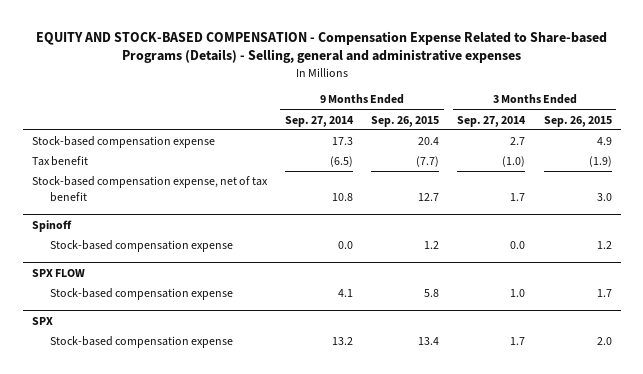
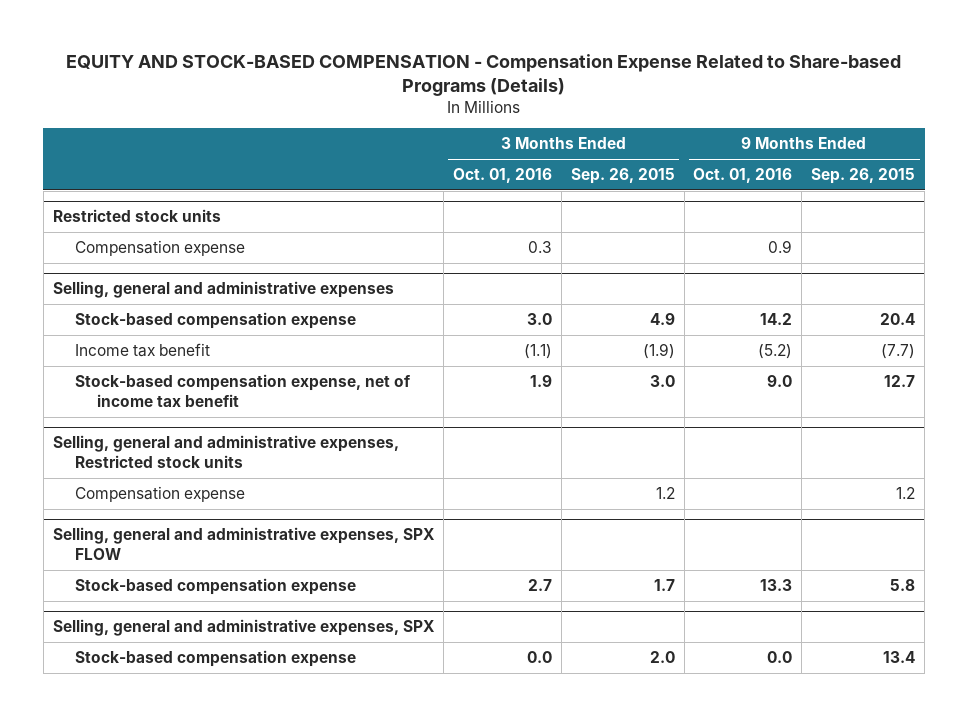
- EQUITY AND STOCK-BASED COMPENSATION - Compensation Expense Related to Share-based Programs (Details) - Selling, general and administrative expenses
+ EQUITY AND STOCK-BASED COMPENSATION - Compensation Expense Related to Share-based Programs (Details)
- | 9 Months Ended Sep. 27, 2014 | 9 Months Ended Sep. 26, 2015 | 3 Months Ended Sep. 27, 2014 | 3 Months Ended Sep. 26, 2015
+ | 3 Months Ended Oct. 01, 2016 | 3 Months Ended Sep. 26, 2015 | 9 Months Ended Oct. 01, 2016 | 9 Months Ended Sep. 26, 2015
+ Restricted stock units
+ Compensation expense | 0.3 | | 0.9 |
+ Selling, general and administrative expenses
- Tax benefit | (6.5) | (7.7) | (1.0) | (1.9)
- Stock-based compensation expense, net of tax benefit | 10.8 | 12.7 | 1.7 | 3.0
- Spinoff
- Stock-based compensation expense | 0.0 | 1.2 | 0.0 | 1.2
- SPX FLOW
+ Income tax benefit | (1.1) | (1.9) | (5.2) | (7.7)
+ Stock-based compensation expense, net of income tax benefit | 1.9 | 3.0 | 9.0 | 12.7
+ Selling, general and administrative expenses, Restricted stock units
+ Compensation expense | | 1.2 | | 1.2
+ Selling, general and administrative expenses, SPX FLOW
- SPX
+ Selling, general and administrative expenses, SPX

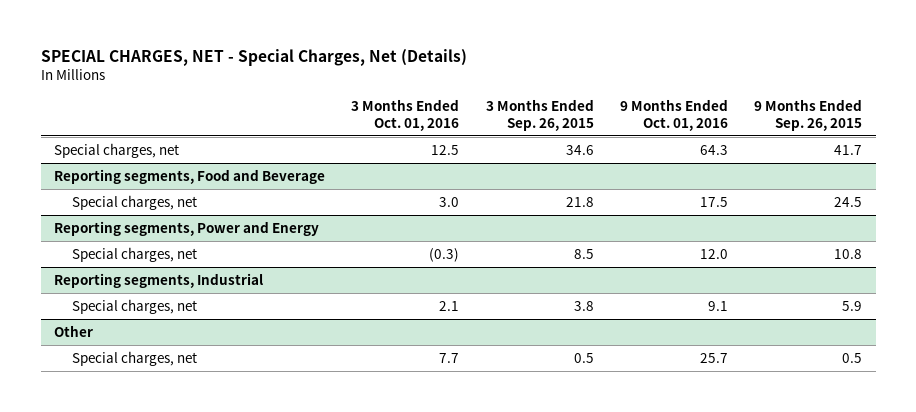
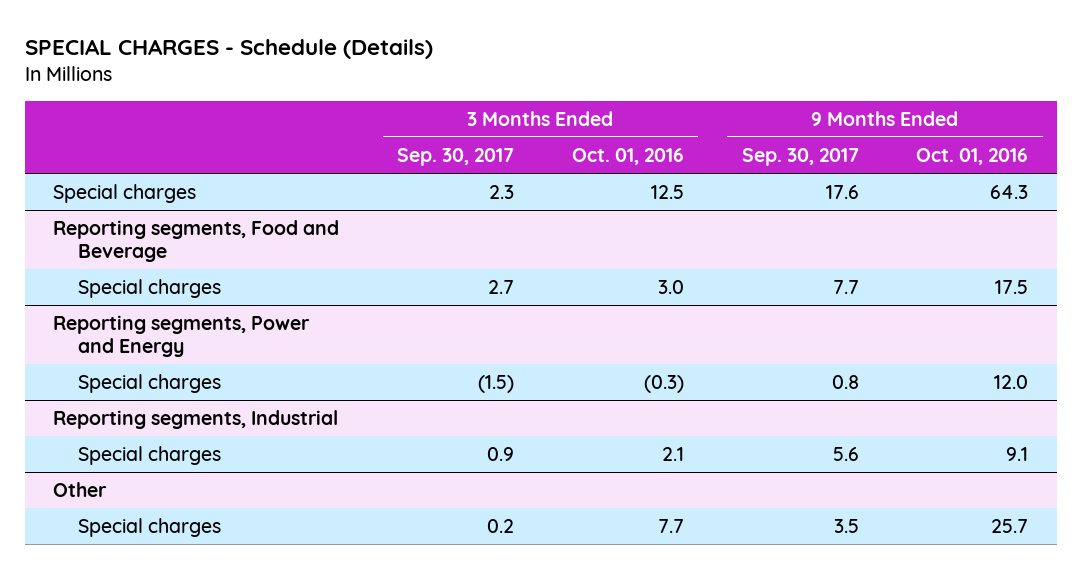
- SPECIAL CHARGES, NET - Special Charges, Net (Details)
+ SPECIAL CHARGES - Schedule (Details)
- | 3 Months Ended Oct. 01, 2016 | 3 Months Ended Sep. 26, 2015 | 9 Months Ended Oct. 01, 2016 | 9 Months Ended Sep. 26, 2015
+ | 3 Months Ended Sep. 30, 2017 | 3 Months Ended Oct. 01, 2016 | 9 Months Ended Sep. 30, 2017 | 9 Months Ended Oct. 01, 2016
- Special charges, net | 12.5 | 34.6 | 64.3 | 41.7
+ Special charges | 2.3 | 12.5 | 17.6 | 64.3
@ Reporting segments, Food and Beverage
- Special charges, net | 3.0 | 21.8 | 17.5 | 24.5
+ Special charges | 2.7 | 3.0 | 7.7 | 17.5
@ Reporting segments, Power and Energy
- Special charges, net | (0.3) | 8.5 | 12.0 | 10.8
+ Special charges | (1.5) | (0.3) | 0.8 | 12.0
@ Reporting segments, Industrial
- Special charges, net | 2.1 | 3.8 | 9.1 | 5.9
+ Special charges | 0.9 | 2.1 | 5.6 | 9.1
@ Other
- Special charges, net | 7.7 | 0.5 | 25.7 | 0.5
+ Special charges | 0.2 | 7.7 | 3.5 | 25.7

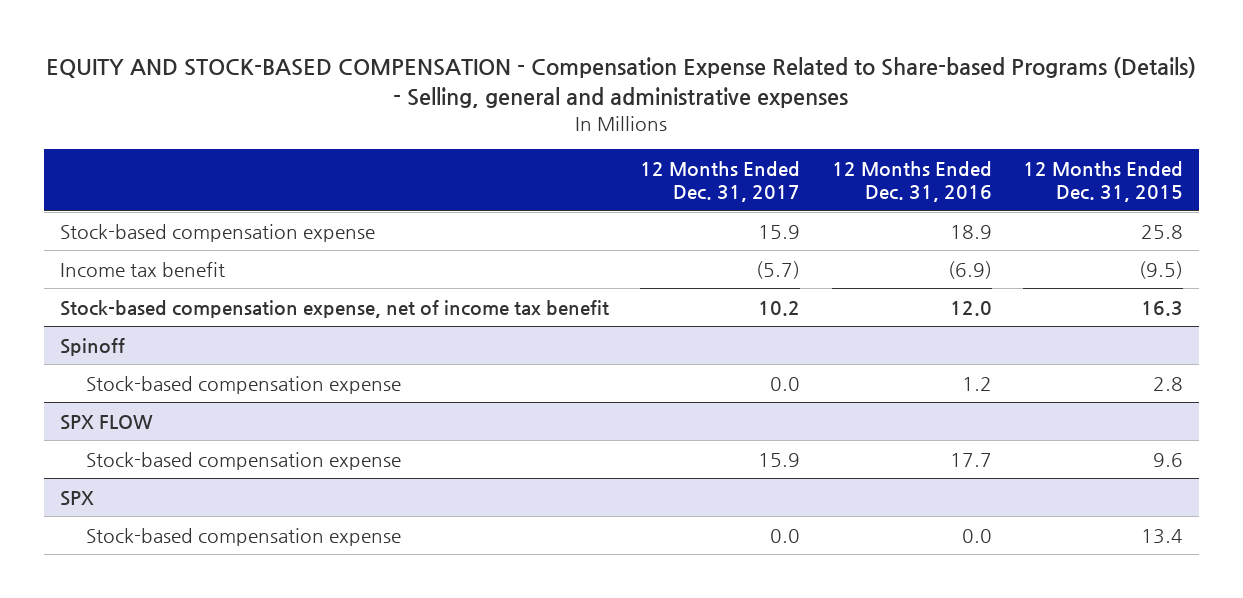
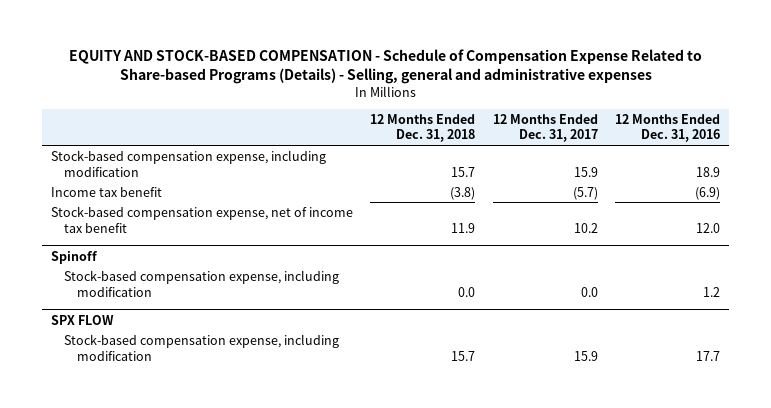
- EQUITY AND STOCK-BASED COMPENSATION - Compensation Expense Related to Share-based Programs (Details) - Selling, general and administrative expenses
+ EQUITY AND STOCK-BASED COMPENSATION - Schedule of Compensation Expense Related to Share-based Programs (Details) - Selling, general and administrative expenses
- | 12 Months Ended Dec. 31, 2017 | 12 Months Ended Dec. 31, 2016 | 12 Months Ended Dec. 31, 2015
+ | 12 Months Ended Dec. 31, 2018 | 12 Months Ended Dec. 31, 2017 | 12 Months Ended Dec. 31, 2016
- Stock-based compensation expense | 15.9 | 18.9 | 25.8
+ Stock-based compensation expense, including modification | 15.7 | 15.9 | 18.9
@ Spinoff
- Stock-based compensation expense | 0.0 | 1.2 | 2.8
+ Stock-based compensation expense, including modification | 0.0 | 0.0 | 1.2
@ SPX FLOW
- Stock-based compensation expense | 15.9 | 17.7 | 9.6
- SPX
- Stock-based compensation expense | 0.0 | 0.0 | 13.4
@ SPX FLOW
+ Stock-based compensation expense, including modification | 15.7 | 15.9 | 17.7

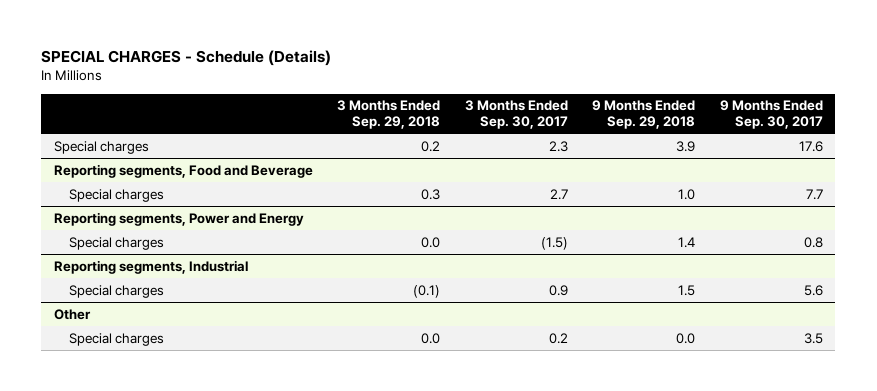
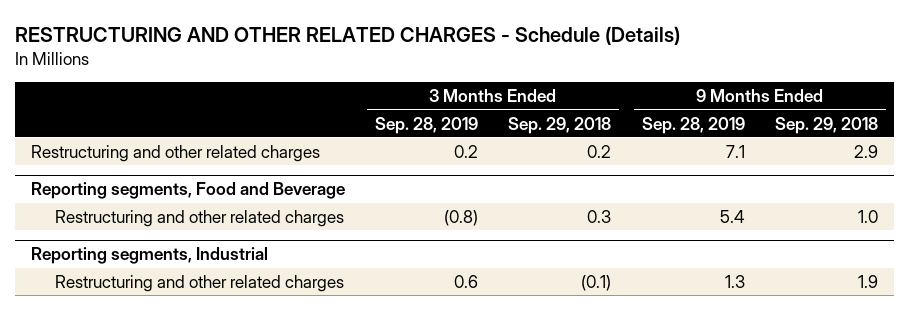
- SPECIAL CHARGES - Schedule (Details)
+ RESTRUCTURING AND OTHER RELATED CHARGES - Schedule (Details)
- | 3 Months Ended Sep. 29, 2018 | 3 Months Ended Sep. 30, 2017 | 9 Months Ended Sep. 29, 2018 | 9 Months Ended Sep. 30, 2017
+ | 3 Months Ended Sep. 28, 2019 | 3 Months Ended Sep. 29, 2018 | 9 Months Ended Sep. 28, 2019 | 9 Months Ended Sep. 29, 2018
- Special charges | 0.2 | 2.3 | 3.9 | 17.6
+ Restructuring and other related charges | 0.2 | 0.2 | 7.1 | 2.9
@ Reporting segments, Food and Beverage
- Special charges | 0.3 | 2.7 | 1.0 | 7.7
- Reporting segments, Power and Energy
- Special charges | 0.0 | (1.5) | 1.4 | 0.8
@ Reporting segments, Food and Beverage
+ Restructuring and other related charges | (0.8) | 0.3 | 5.4 | 1.0
@ Reporting segments, Industrial
- Special charges | (0.1) | 0.9 | 1.5 | 5.6
- Other
- Special charges | 0.0 | 0.2 | 0.0 | 3.5
@ Reporting segments, Industrial
+ Restructuring and other related charges | 0.6 | (0.1) | 1.3 | 1.9

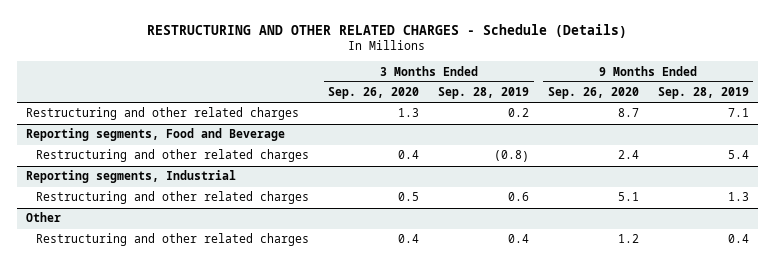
- | 3 Months Ended Sep. 28, 2019 | 3 Months Ended Sep. 29, 2018 | 9 Months Ended Sep. 28, 2019 | 9 Months Ended Sep. 29, 2018
+ | 3 Months Ended Sep. 26, 2020 | 3 Months Ended Sep. 28, 2019 | 9 Months Ended Sep. 26, 2020 | 9 Months Ended Sep. 28, 2019
+ Other
+ Restructuring and other related charges | 0.4 | 0.4 | 1.2 | 0.4

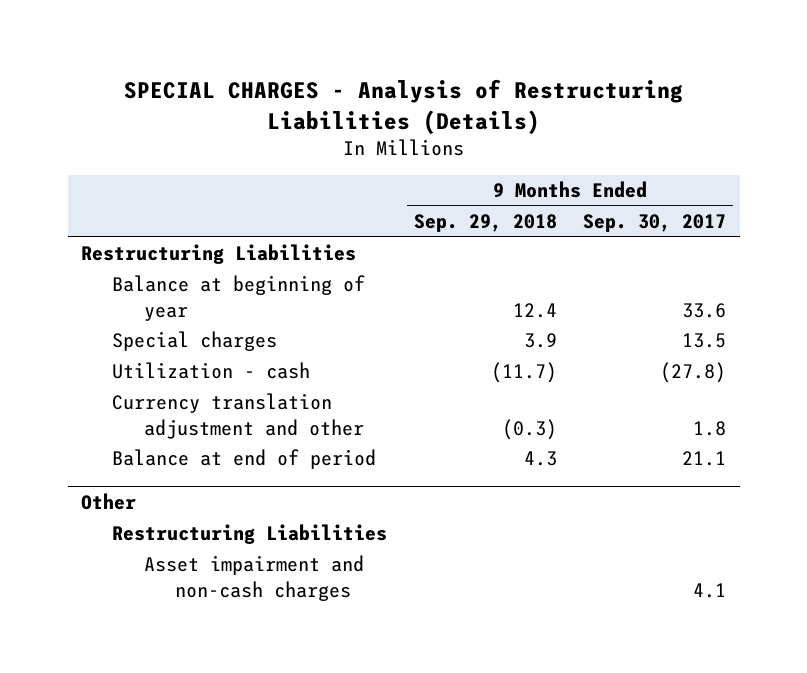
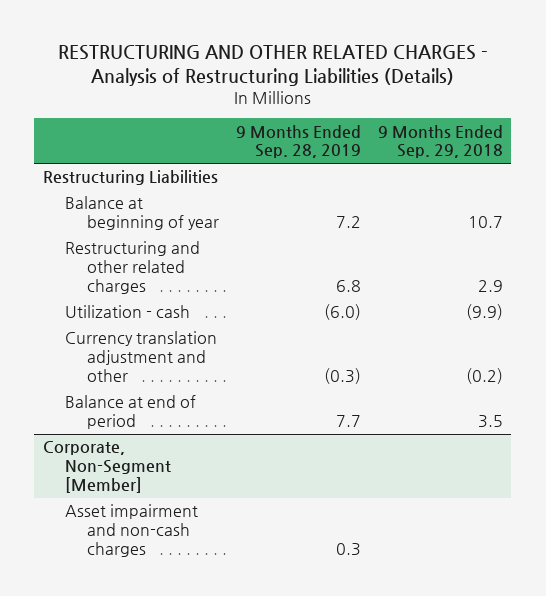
- SPECIAL CHARGES - Analysis of Restructuring Liabilities (Details)
+ RESTRUCTURING AND OTHER RELATED CHARGES - Analysis of Restructuring Liabilities (Details)
- | 9 Months Ended Sep. 29, 2018 | 9 Months Ended Sep. 30, 2017
+ | 9 Months Ended Sep. 28, 2019 | 9 Months Ended Sep. 29, 2018
- Balance at beginning of year | 12.4 | 33.6
- Special charges | 3.9 | 13.5
- Utilization - cash | (11.7) | (27.8)
- Currency translation adjustment and other | (0.3) | 1.8
- Balance at end of period | 4.3 | 21.1
- Other
- Restructuring Liabilities
+ Balance at beginning of year | 7.2 | 10.7
+ Restructuring and other related charges | 6.8 | 2.9
+ Utilization - cash | (6.0) | (9.9)
+ Currency translation adjustment and other | (0.3) | (0.2)
+ Balance at end of period | 7.7 | 3.5
+ Corporate, Non-Segment [Member]

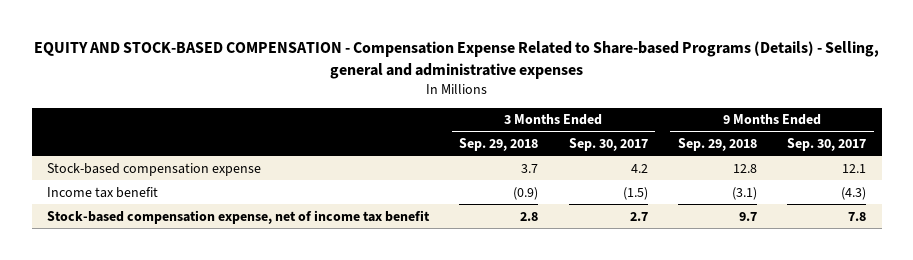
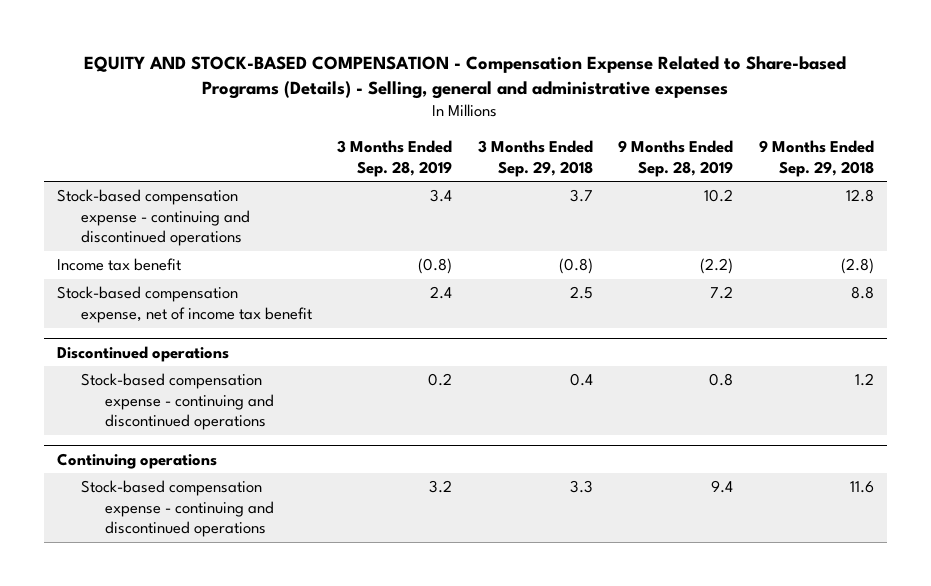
- | 3 Months Ended Sep. 29, 2018 | 3 Months Ended Sep. 30, 2017 | 9 Months Ended Sep. 29, 2018 | 9 Months Ended Sep. 30, 2017
+ | 3 Months Ended Sep. 28, 2019 | 3 Months Ended Sep. 29, 2018 | 9 Months Ended Sep. 28, 2019 | 9 Months Ended Sep. 29, 2018
- Stock-based compensation expense | 3.7 | 4.2 | 12.8 | 12.1
- Income tax benefit | (0.9) | (1.5) | (3.1) | (4.3)
- Stock-based compensation expense, net of income tax benefit | 2.8 | 2.7 | 9.7 | 7.8
+ Stock-based compensation expense - continuing and discontinued operations | 3.4 | 3.7 | 10.2 | 12.8
+ Income tax benefit | (0.8) | (0.8) | (2.2) | (2.8)
+ Stock-based compensation expense, net of income tax benefit | 2.4 | 2.5 | 7.2 | 8.8
+ Discontinued operations
+ Stock-based compensation expense - continuing and discontinued operations | 0.2 | 0.4 | 0.8 | 1.2
+ Continuing operations
+ Stock-based compensation expense - continuing and discontinued operations | 3.2 | 3.3 | 9.4 | 11.6

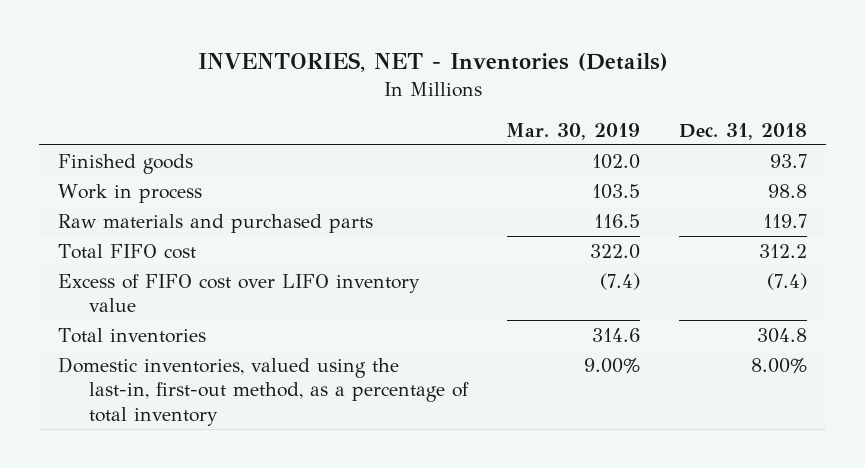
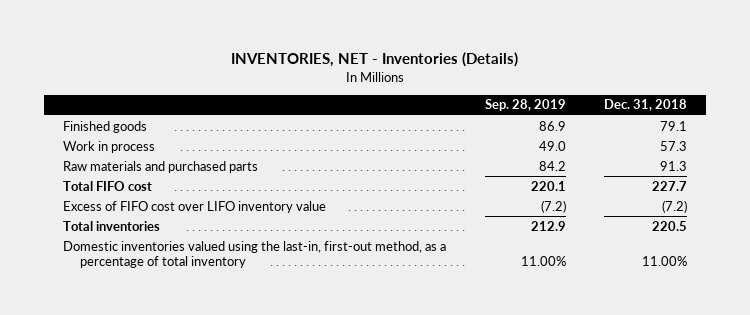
- | Mar. 30, 2019 | Dec. 31, 2018
+ | Sep. 28, 2019 | Dec. 31, 2018
- Finished goods | 102.0 | 93.7
- Work in process | 103.5 | 98.8
- Raw materials and purchased parts | 116.5 | 119.7
- Total FIFO cost | 322.0 | 312.2
- Excess of FIFO cost over LIFO inventory value | (7.4) | (7.4)
- Total inventories | 314.6 | 304.8
- Domestic inventories, valued using the last-in, first-out method, as a percentage of total inventory | 9.00% | 8.00%
+ Finished goods | 86.9 | 79.1
+ Work in process | 49.0 | 57.3
+ Raw materials and purchased parts | 84.2 | 91.3
+ Total FIFO cost | 220.1 | 227.7
+ Excess of FIFO cost over LIFO inventory value | (7.2) | (7.2)
+ Total inventories | 212.9 | 220.5
+ Domestic inventories valued using the last-in, first-out method, as a percentage of total inventory | 11.00% | 11.00%

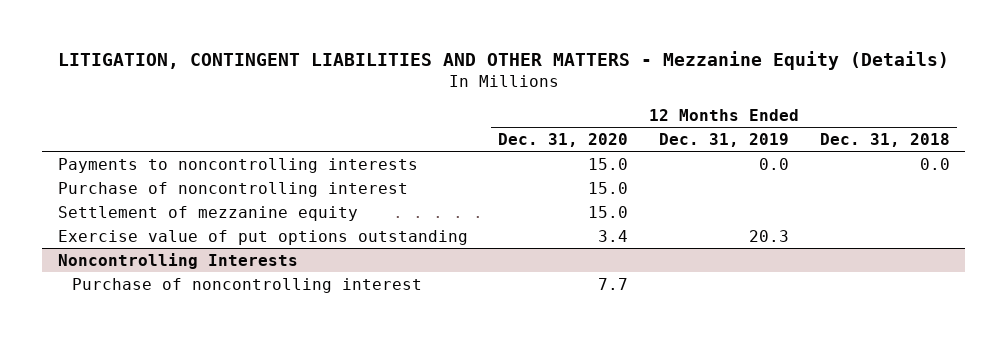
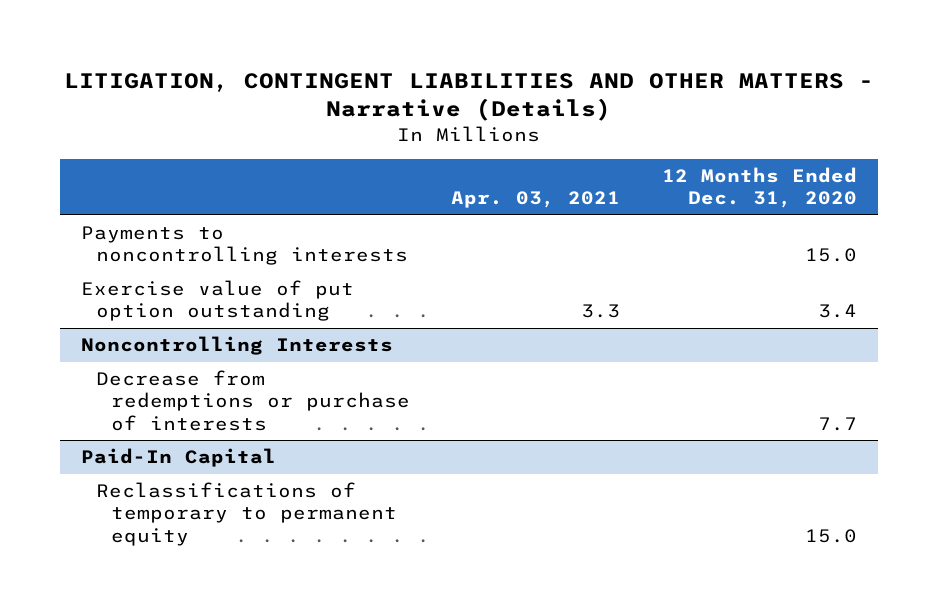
- LITIGATION, CONTINGENT LIABILITIES AND OTHER MATTERS - Mezzanine Equity (Details)
+ LITIGATION, CONTINGENT LIABILITIES AND OTHER MATTERS - Narrative (Details)
- | 12 Months Ended Dec. 31, 2020 | 12 Months Ended Dec. 31, 2019 | 12 Months Ended Dec. 31, 2018
+ | Apr. 03, 2021 | 12 Months Ended Dec. 31, 2020
- Purchase of noncontrolling interest | 15.0 | |
- Settlement of mezzanine equity | 15.0 | |
- Exercise value of put options outstanding | 3.4 | 20.3 |
+ Exercise value of put option outstanding | 3.3 | 3.4
@ Noncontrolling Interests
- Purchase of noncontrolling interest | 7.7 | |
+ Decrease from redemptions or purchase of interests | | 7.7
+ Paid-In Capital
+ Reclassifications of temporary to permanent equity | | 15.0

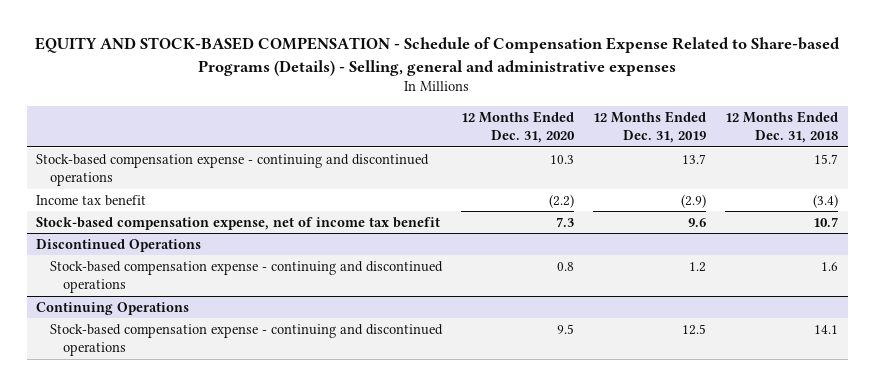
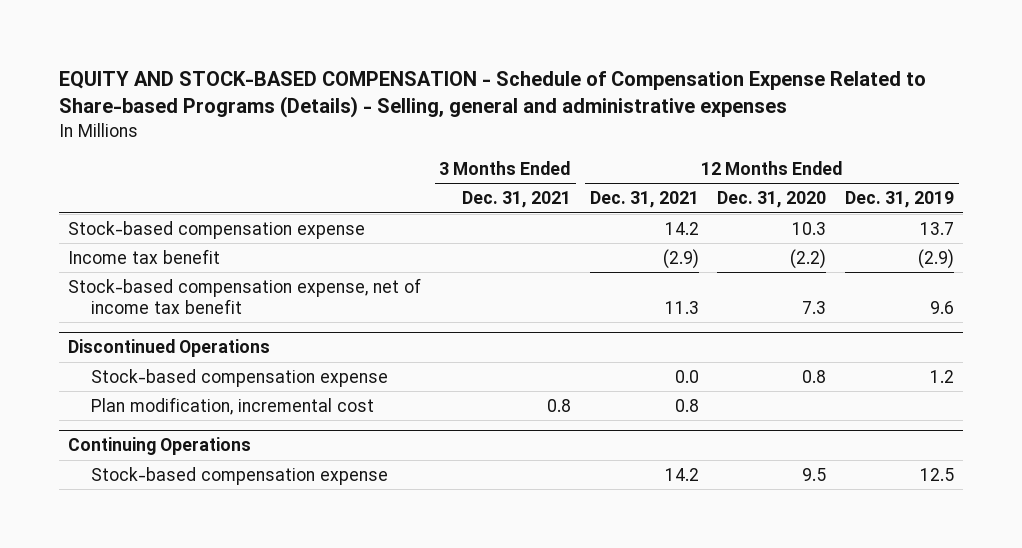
- | 12 Months Ended Dec. 31, 2020 | 12 Months Ended Dec. 31, 2019 | 12 Months Ended Dec. 31, 2018
+ | 3 Months Ended Dec. 31, 2021 | 12 Months Ended Dec. 31, 2021 | 12 Months Ended Dec. 31, 2020 | 12 Months Ended Dec. 31, 2019
- Stock-based compensation expense - continuing and discontinued operations | 10.3 | 13.7 | 15.7
+ Stock-based compensation expense | | 14.2 | 10.3 | 13.7
@ Discontinued Operations
- Stock-based compensation expense - continuing and discontinued operations | 0.8 | 1.2 | 1.6
+ Stock-based compensation expense | | 0.0 | 0.8 | 1.2
+ Plan modification, incremental cost | 0.8 | 0.8 | |
@ Continuing Operations
- Stock-based compensation expense - continuing and discontinued operations | 9.5 | 12.5 | 14.1
+ Stock-based compensation expense | | 14.2 | 9.5 | 12.5

